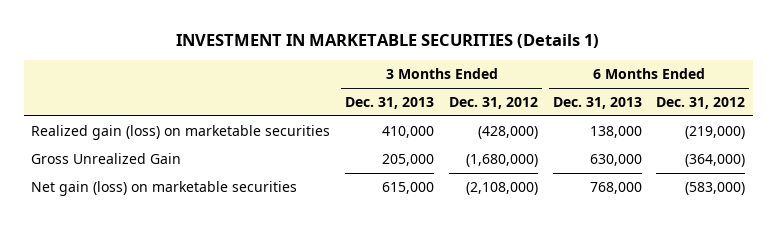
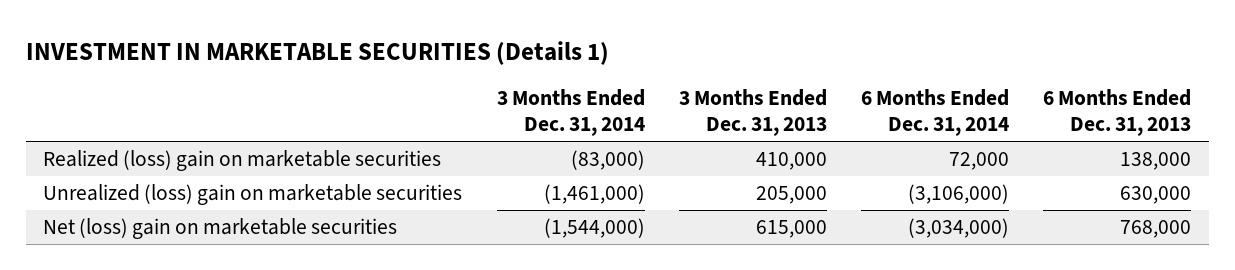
- | 3 Months Ended Dec. 31, 2013 | 3 Months Ended Dec. 31, 2012 | 6 Months Ended Dec. 31, 2013 | 6 Months Ended Dec. 31, 2012
+ | 3 Months Ended Dec. 31, 2014 | 3 Months Ended Dec. 31, 2013 | 6 Months Ended Dec. 31, 2014 | 6 Months Ended Dec. 31, 2013
- Realized gain (loss) on marketable securities | 410,000 | (428,000) | 138,000 | (219,000)
- Gross Unrealized Gain | 205,000 | (1,680,000) | 630,000 | (364,000)
- Net gain (loss) on marketable securities | 615,000 | (2,108,000) | 768,000 | (583,000)
+ Realized (loss) gain on marketable securities | (83,000) | 410,000 | 72,000 | 138,000
+ Unrealized (loss) gain on marketable securities | (1,461,000) | 205,000 | (3,106,000) | 630,000
+ Net (loss) gain on marketable securities | (1,544,000) | 615,000 | (3,034,000) | 768,000

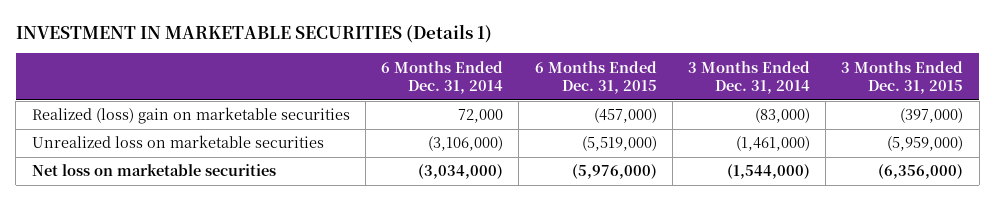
- | 3 Months Ended Dec. 31, 2014 | 3 Months Ended Dec. 31, 2013 | 6 Months Ended Dec. 31, 2014 | 6 Months Ended Dec. 31, 2013
+ | 6 Months Ended Dec. 31, 2014 | 6 Months Ended Dec. 31, 2015 | 3 Months Ended Dec. 31, 2014 | 3 Months Ended Dec. 31, 2015
- Unrealized (loss) gain on marketable securities | (1,461,000) | 205,000 | (3,106,000) | 630,000
- Net (loss) gain on marketable securities | (1,544,000) | 615,000 | (3,034,000) | 768,000
+ Unrealized loss on marketable securities | (3,106,000) | (5,519,000) | (1,461,000) | (5,959,000)
+ Net loss on marketable securities | (3,034,000) | (5,976,000) | (1,544,000) | (6,356,000)

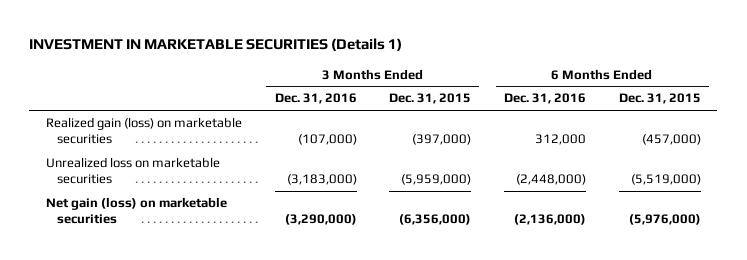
- | 6 Months Ended Dec. 31, 2014 | 6 Months Ended Dec. 31, 2015 | 3 Months Ended Dec. 31, 2014 | 3 Months Ended Dec. 31, 2015
+ | 3 Months Ended Dec. 31, 2016 | 3 Months Ended Dec. 31, 2015 | 6 Months Ended Dec. 31, 2016 | 6 Months Ended Dec. 31, 2015
- Realized (loss) gain on marketable securities | 72,000 | (457,000) | (83,000) | (397,000)
+ Realized gain (loss) on marketable securities | (107,000) | (397,000) | 312,000 | (457,000)
- Net loss on marketable securities | (3,034,000) | (5,976,000) | (1,544,000) | (6,356,000)
+ Net gain (loss) on marketable securities | (3,290,000) | (6,356,000) | (2,136,000) | (5,976,000)

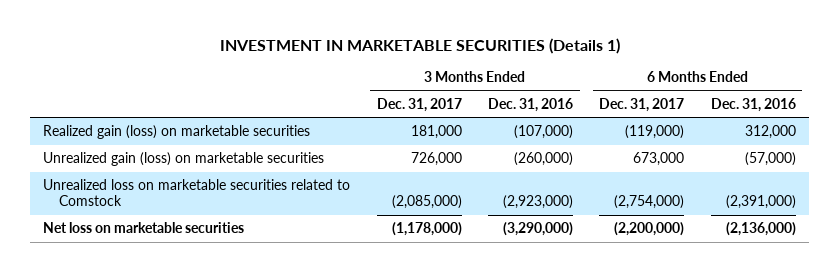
- | 3 Months Ended Dec. 31, 2016 | 3 Months Ended Dec. 31, 2015 | 6 Months Ended Dec. 31, 2016 | 6 Months Ended Dec. 31, 2015
+ | 3 Months Ended Dec. 31, 2017 | 3 Months Ended Dec. 31, 2016 | 6 Months Ended Dec. 31, 2017 | 6 Months Ended Dec. 31, 2016
- Unrealized loss on marketable securities | (3,183,000) | (5,959,000) | (2,448,000) | (5,519,000)
- Net gain (loss) on marketable securities | (3,290,000) | (6,356,000) | (2,136,000) | (5,976,000)
+ Unrealized gain (loss) on marketable securities | 726,000 | (260,000) | 673,000 | (57,000)
+ Unrealized loss on marketable securities related to Comstock | (2,085,000) | (2,923,000) | (2,754,000) | (2,391,000)
+ Net loss on marketable securities | (1,178,000) | (3,290,000) | (2,200,000) | (2,136,000)

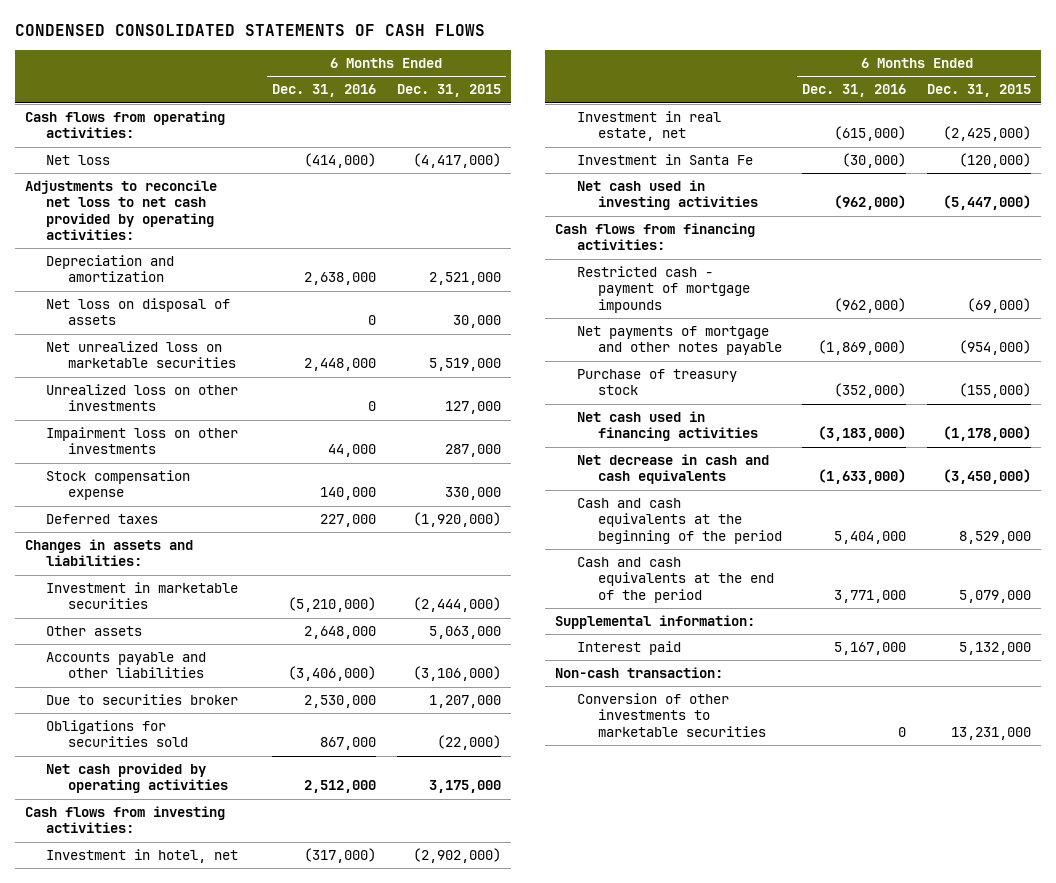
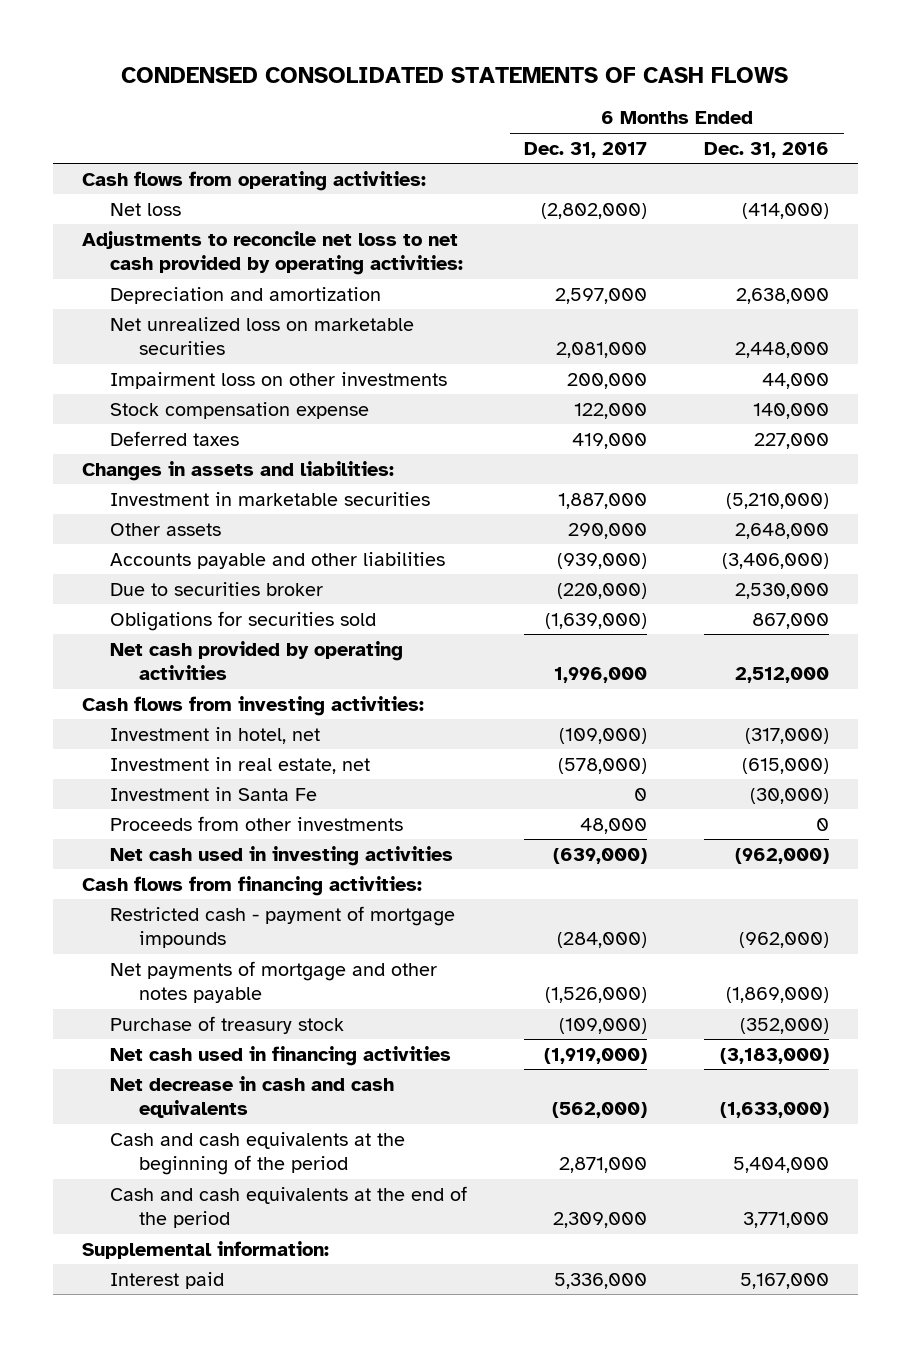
- | 6 Months Ended Dec. 31, 2016 | 6 Months Ended Dec. 31, 2015
+ | 6 Months Ended Dec. 31, 2017 | 6 Months Ended Dec. 31, 2016
- Net loss on disposal of assets | 0 | 30,000
- Unrealized loss on other investments | 0 | 127,000
+ Proceeds from other investments | 48,000 | 0
- Non-cash transaction:
- Conversion of other investments to marketable securities | 0 | 13,231,000

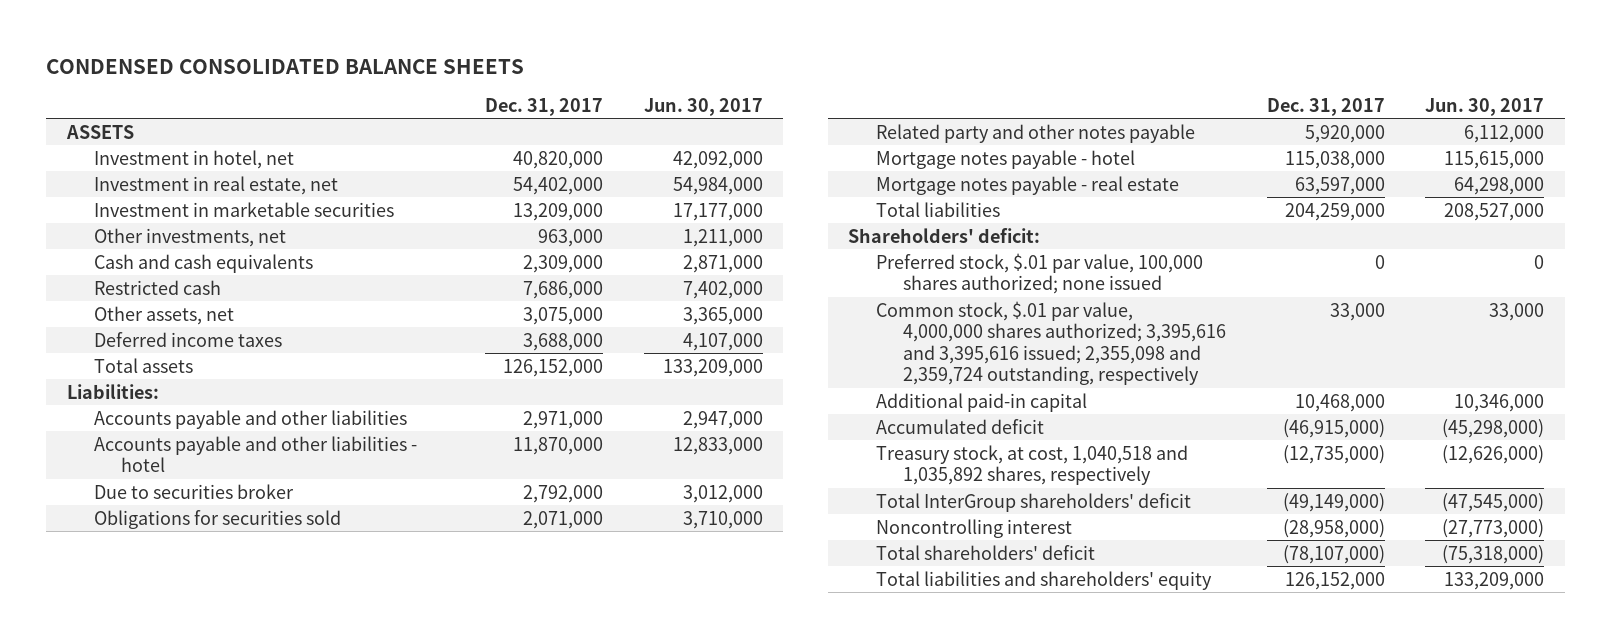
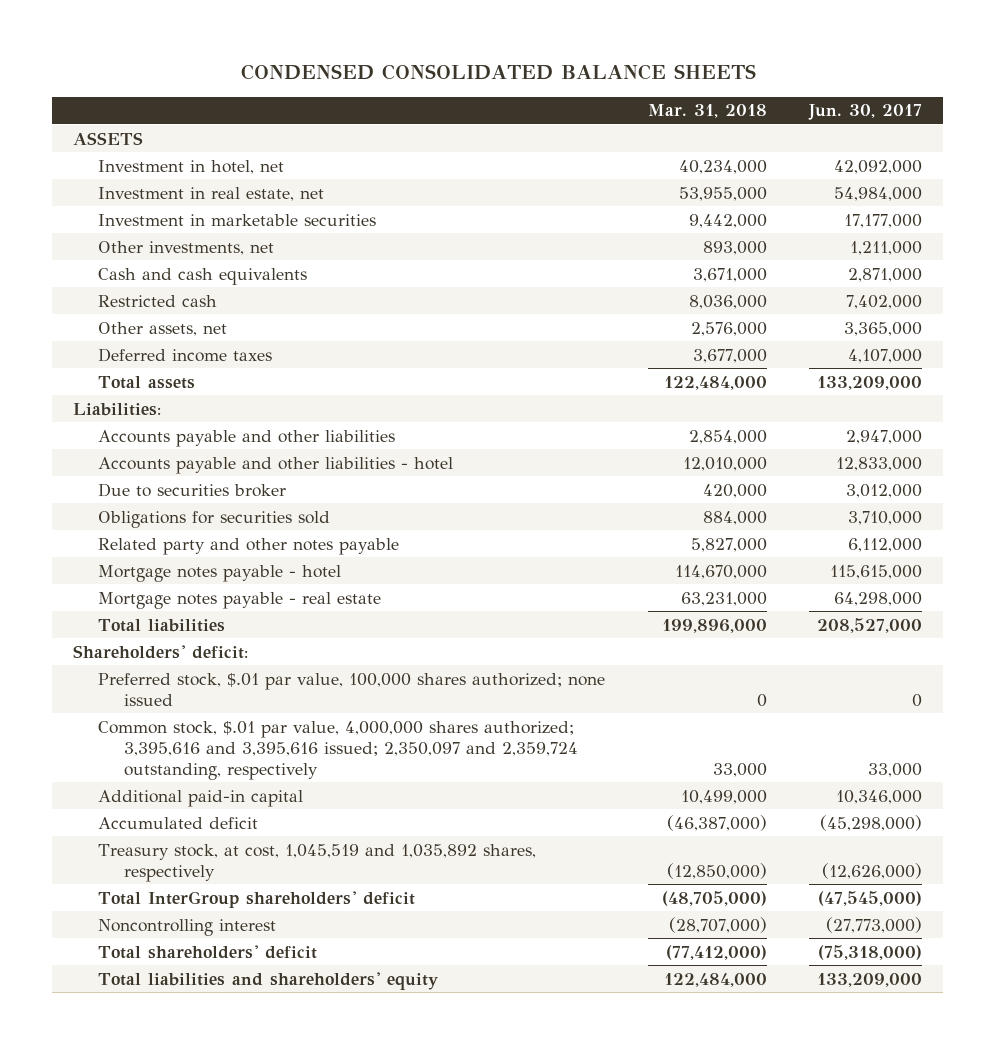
- | Dec. 31, 2017 | Jun. 30, 2017
+ | Mar. 31, 2018 | Jun. 30, 2017
- Common stock, $.01 par value, 4,000,000 shares authorized; 3,395,616 and 3,395,616 issued; 2,355,098 and 2,359,724 outstanding, respectively | 33,000 | 33,000
+ Common stock, $.01 par value, 4,000,000 shares authorized; 3,395,616 and 3,395,616 issued; 2,350,097 and 2,359,724 outstanding, respectively | 33,000 | 33,000
- Treasury stock, at cost, 1,040,518 and 1,035,892 shares, respectively | (12,735,000) | (12,626,000)
+ Treasury stock, at cost, 1,045,519 and 1,035,892 shares, respectively | (12,850,000) | (12,626,000)

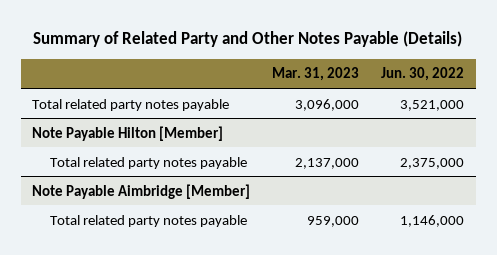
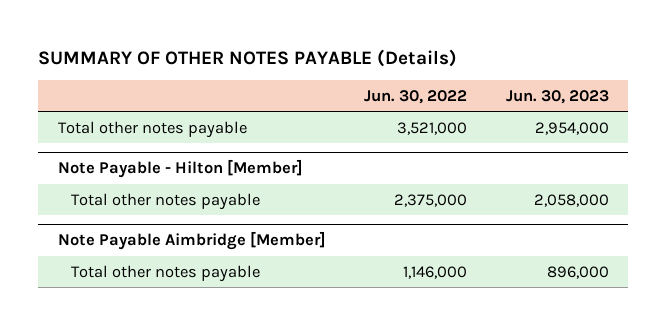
- Summary of Related Party and Other Notes Payable (Details)
+ SUMMARY OF OTHER NOTES PAYABLE (Details)
- | Mar. 31, 2023 | Jun. 30, 2022
+ | Jun. 30, 2022 | Jun. 30, 2023
- Total related party notes payable | 3,096,000 | 3,521,000
- Note Payable Hilton [Member]
- Total related party notes payable | 2,137,000 | 2,375,000
+ Total other notes payable | 3,521,000 | 2,954,000
+ Note Payable - Hilton [Member]
+ Total other notes payable | 2,375,000 | 2,058,000
@ Note Payable Aimbridge [Member]
- Total related party notes payable | 959,000 | 1,146,000
+ Total other notes payable | 1,146,000 | 896,000

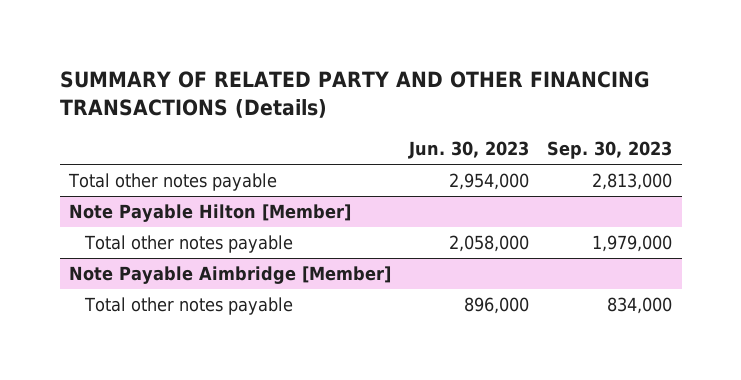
- SUMMARY OF OTHER NOTES PAYABLE (Details)
+ SUMMARY OF RELATED PARTY AND OTHER FINANCING TRANSACTIONS (Details)
- | Jun. 30, 2022 | Jun. 30, 2023
+ | Jun. 30, 2023 | Sep. 30, 2023
- Note Payable - Hilton [Member]
+ Note Payable Hilton [Member]

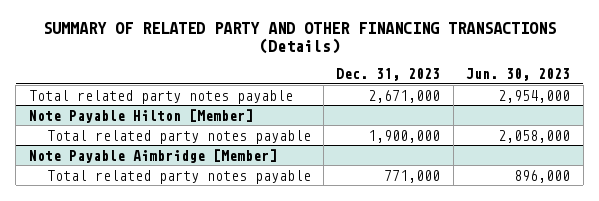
- | Jun. 30, 2023 | Sep. 30, 2023
+ | Dec. 31, 2023 | Jun. 30, 2023
- Total other notes payable | 2,954,000 | 2,813,000
+ Total related party notes payable | 2,671,000 | 2,954,000
@ Note Payable Hilton [Member]
- Total other notes payable | 2,058,000 | 1,979,000
+ Total related party notes payable | 1,900,000 | 2,058,000
@ Note Payable Aimbridge [Member]
- Total other notes payable | 896,000 | 834,000
+ Total related party notes payable | 771,000 | 896,000

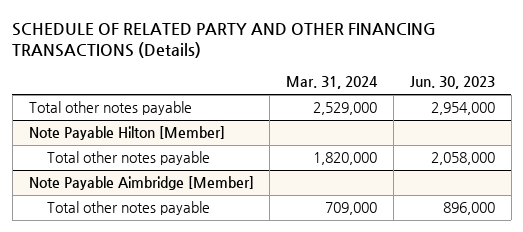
- SUMMARY OF RELATED PARTY AND OTHER FINANCING TRANSACTIONS (Details)
+ SCHEDULE OF RELATED PARTY AND OTHER FINANCING TRANSACTIONS (Details)
- | Dec. 31, 2023 | Jun. 30, 2023
+ | Mar. 31, 2024 | Jun. 30, 2023
- Total related party notes payable | 2,671,000 | 2,954,000
+ Total other notes payable | 2,529,000 | 2,954,000
@ Note Payable Hilton [Member]
- Total related party notes payable | 1,900,000 | 2,058,000
+ Total other notes payable | 1,820,000 | 2,058,000
@ Note Payable Aimbridge [Member]
- Total related party notes payable | 771,000 | 896,000
+ Total other notes payable | 709,000 | 896,000

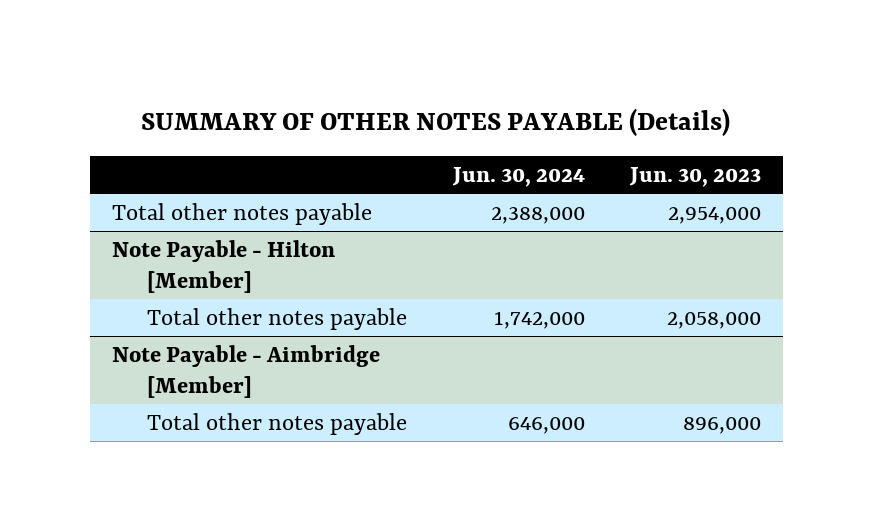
- SCHEDULE OF RELATED PARTY AND OTHER FINANCING TRANSACTIONS (Details)
+ SUMMARY OF OTHER NOTES PAYABLE (Details)
- | Mar. 31, 2024 | Jun. 30, 2023
+ | Jun. 30, 2024 | Jun. 30, 2023
- Note Payable Hilton [Member]
+ Note Payable - Hilton [Member]
- Note Payable Aimbridge [Member]
+ Note Payable - Aimbridge [Member]

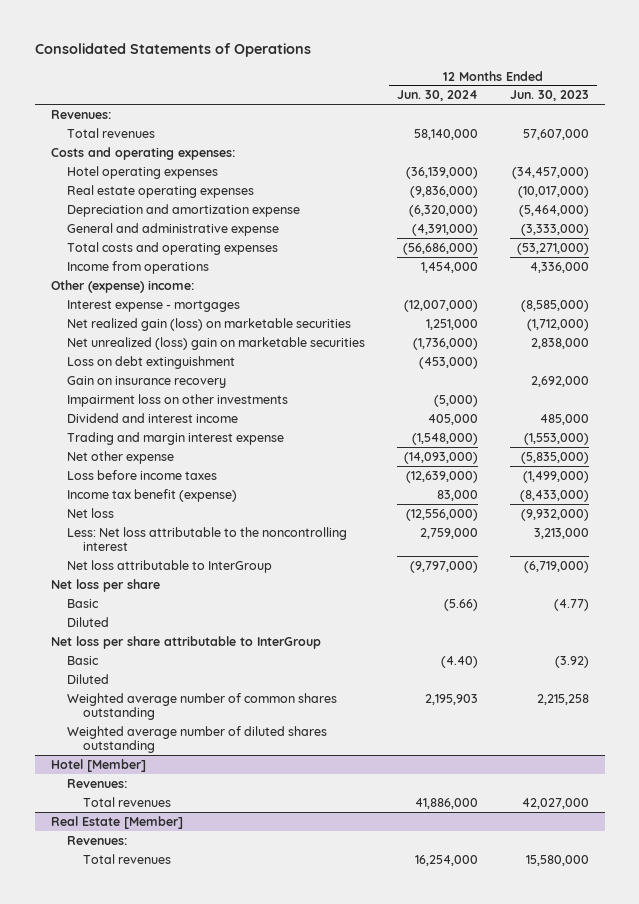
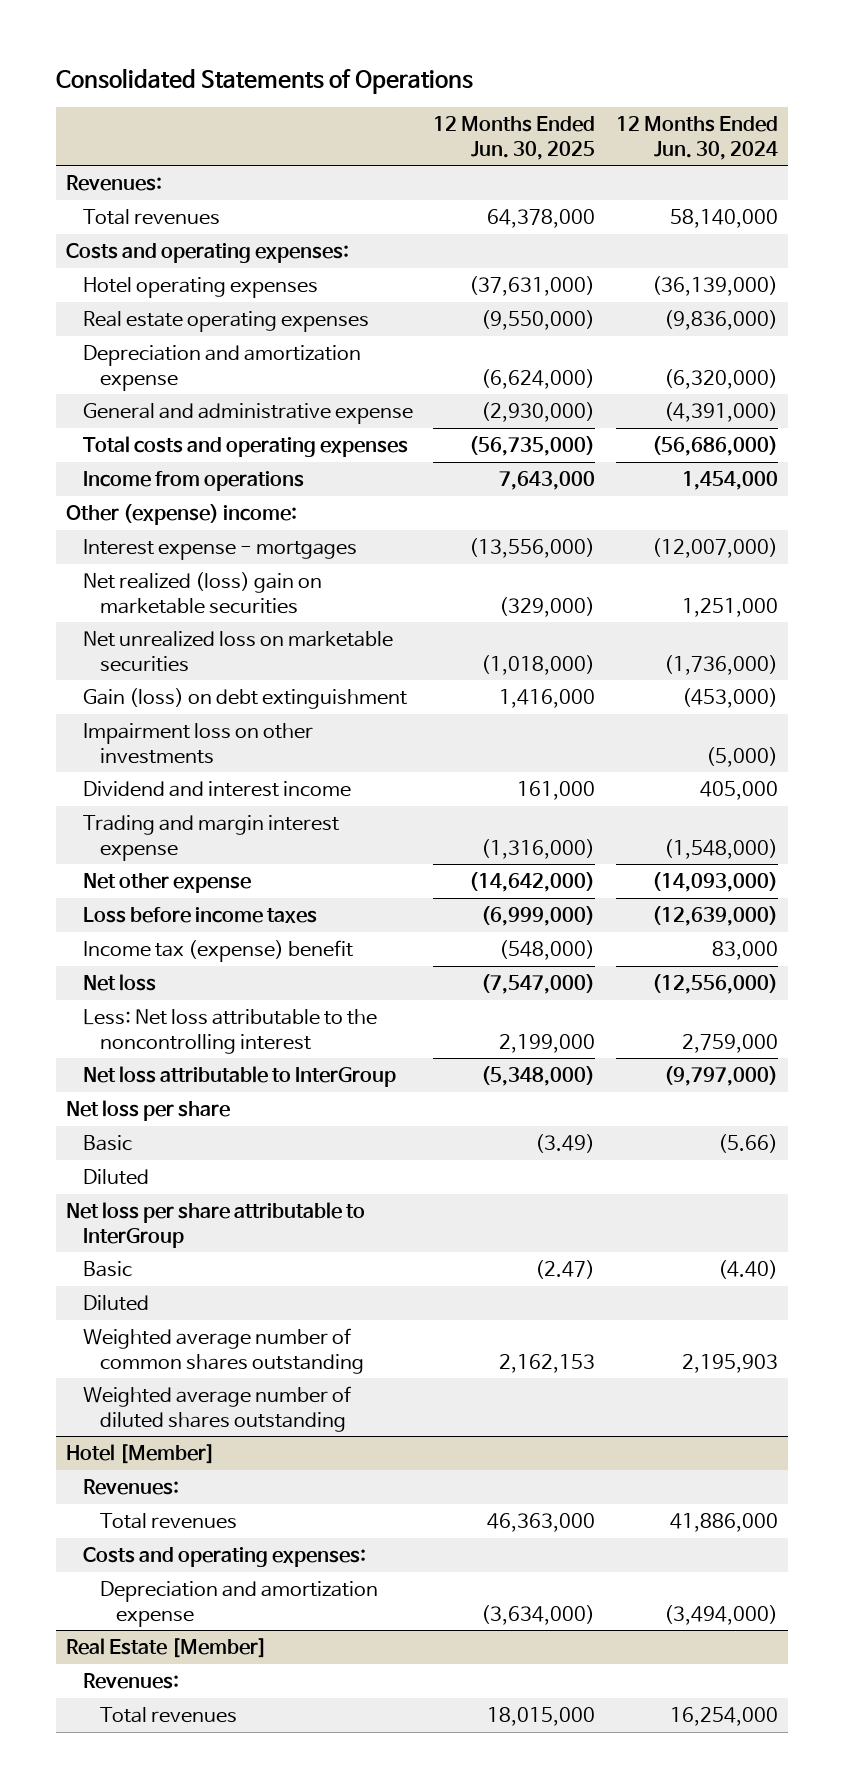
- | 12 Months Ended Jun. 30, 2024 | 12 Months Ended Jun. 30, 2023
+ | 12 Months Ended Jun. 30, 2025 | 12 Months Ended Jun. 30, 2024
- Net realized gain (loss) on marketable securities | 1,251,000 | (1,712,000)
- Net unrealized (loss) gain on marketable securities | (1,736,000) | 2,838,000
- Loss on debt extinguishment | (453,000) |
- Gain on insurance recovery | | 2,692,000
+ Net realized (loss) gain on marketable securities | (329,000) | 1,251,000
+ Net unrealized loss on marketable securities | (1,018,000) | (1,736,000)
+ Gain (loss) on debt extinguishment | 1,416,000 | (453,000)
- Income tax benefit (expense) | 83,000 | (8,433,000)
+ Income tax (expense) benefit | (548,000) | 83,000
@ Hotel [Member]
+ Costs and operating expenses:
+ Depreciation and amortization expense | (3,634,000) | (3,494,000)

